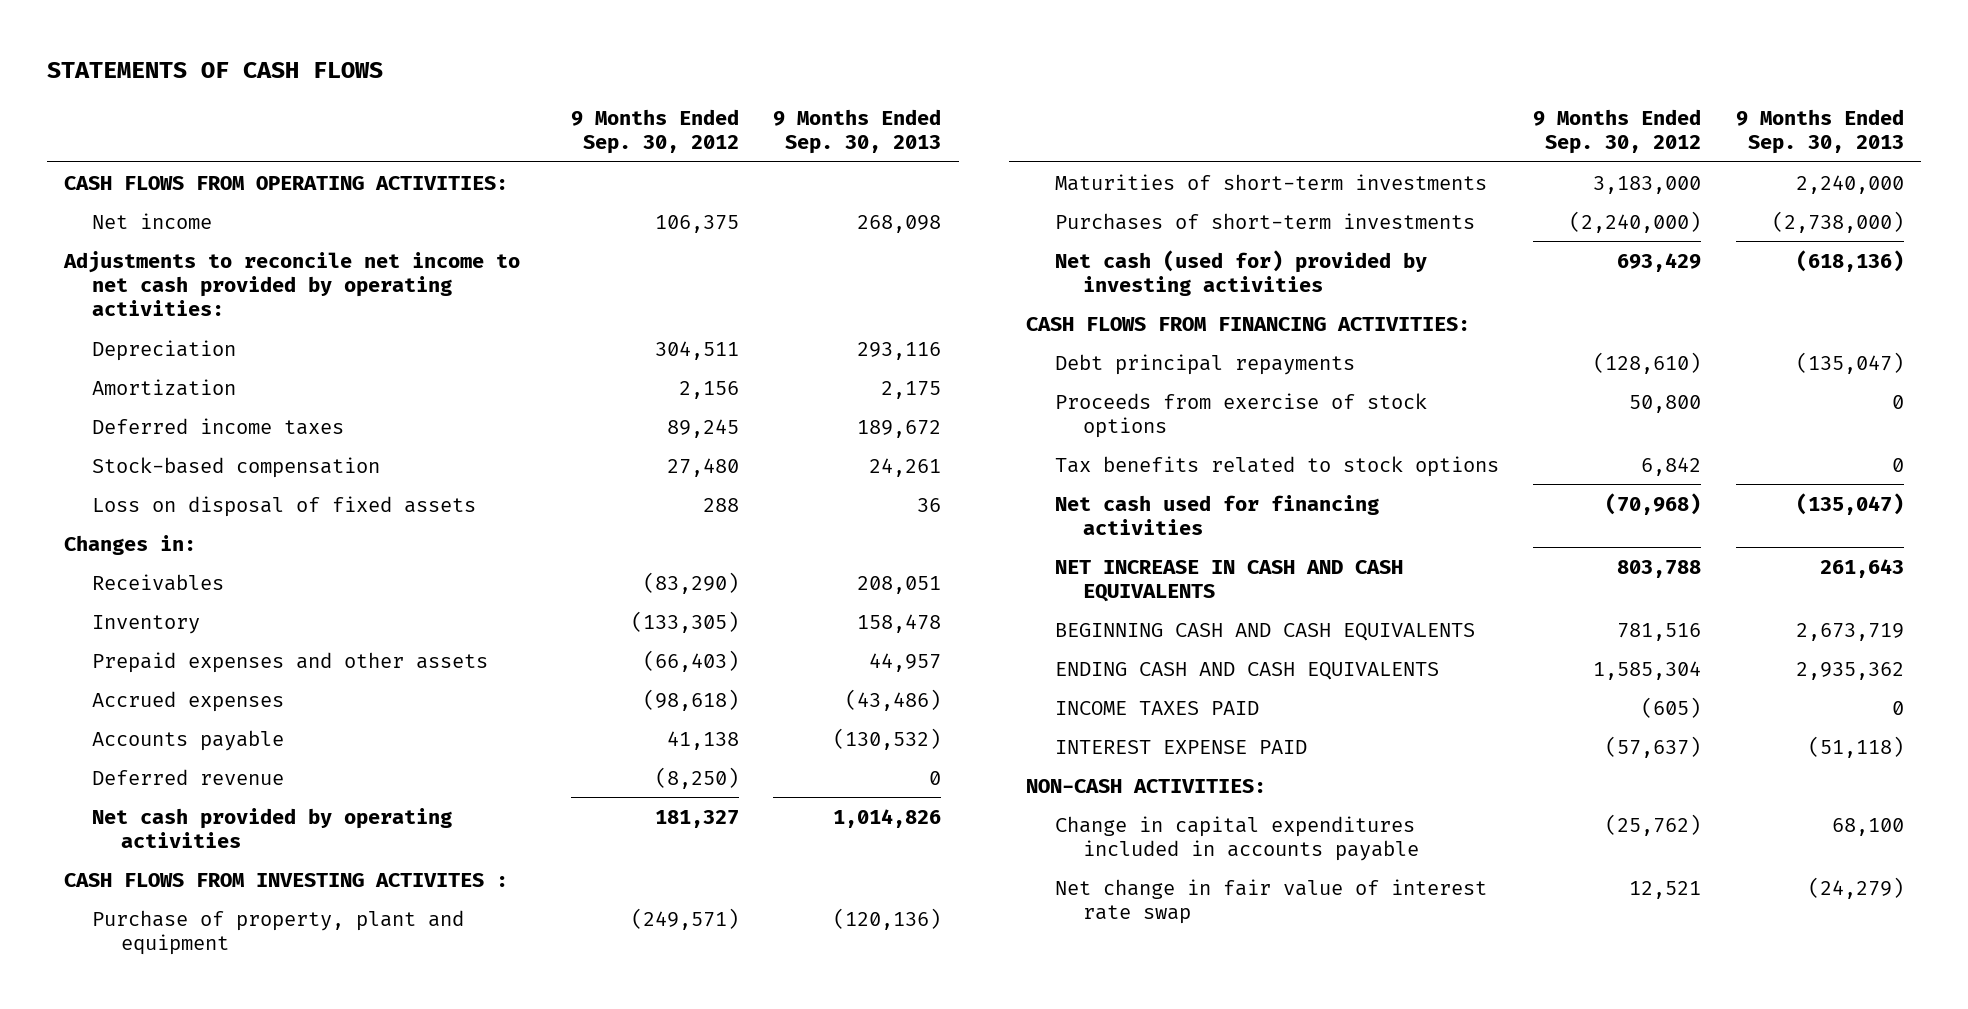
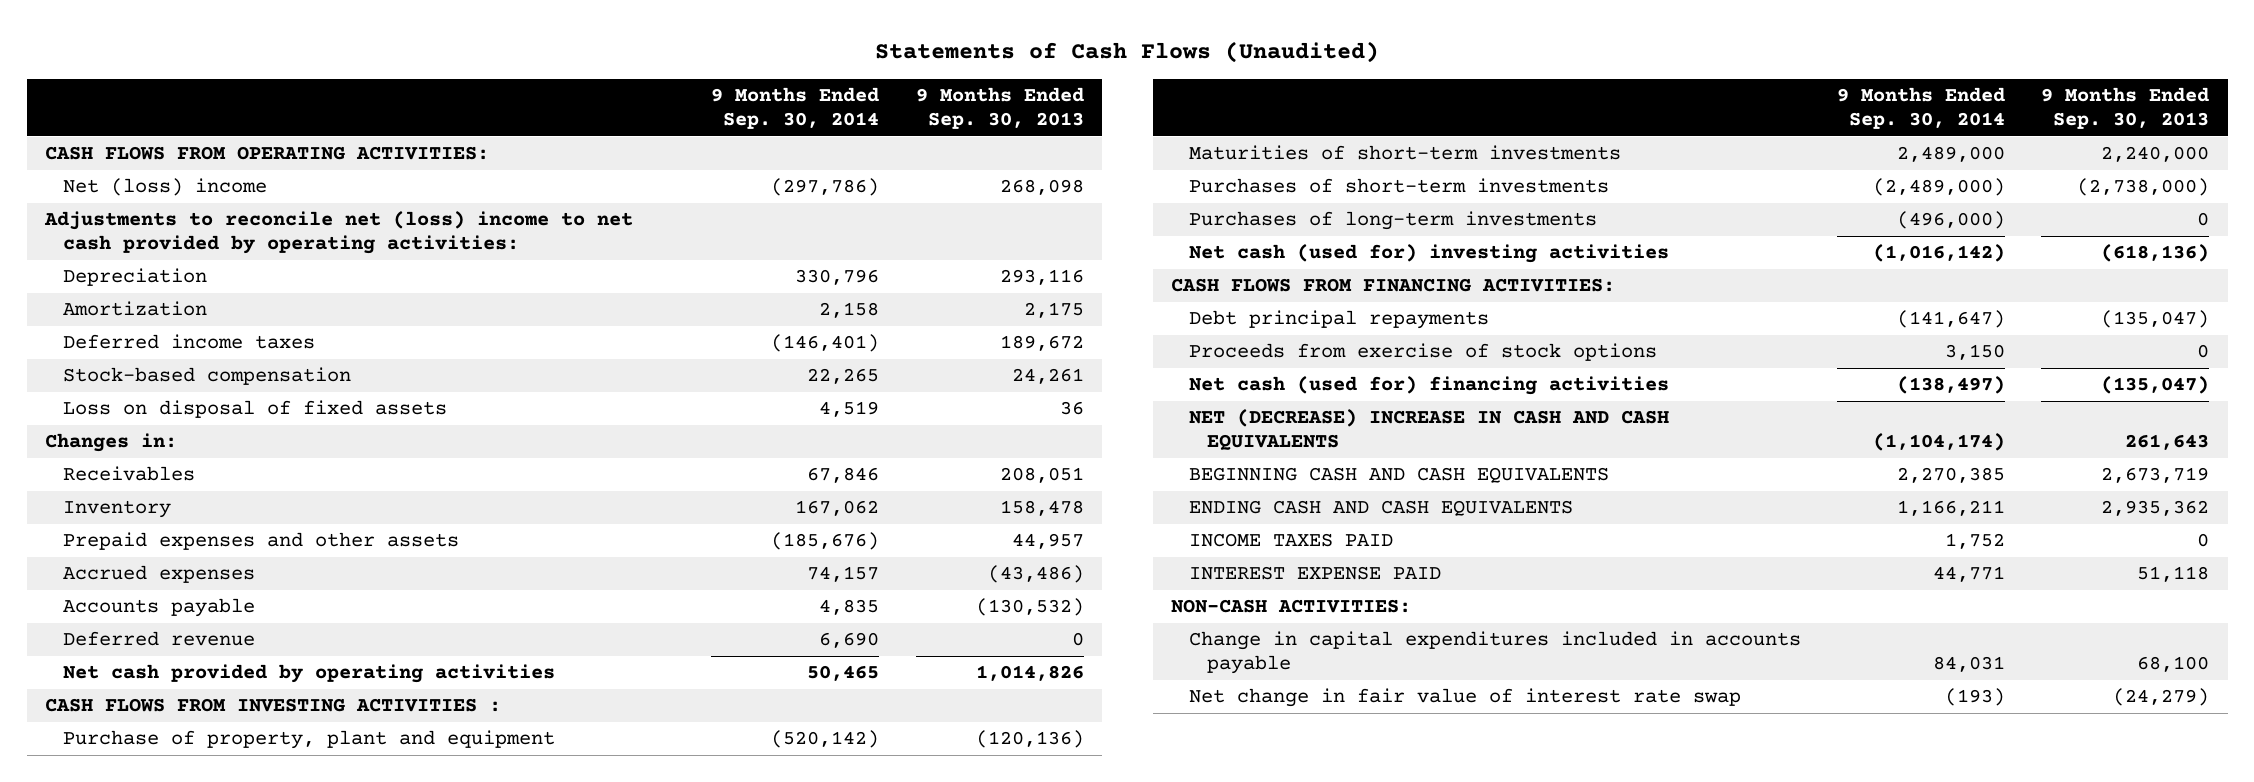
- STATEMENTS OF CASH FLOWS
+ Statements of Cash Flows (Unaudited)
- | 9 Months Ended Sep. 30, 2012 | 9 Months Ended Sep. 30, 2013
+ | 9 Months Ended Sep. 30, 2014 | 9 Months Ended Sep. 30, 2013
- Net income | 106,375 | 268,098
- Adjustments to reconcile net income to net cash provided by operating activities:
+ Net (loss) income | (297,786) | 268,098
+ Adjustments to reconcile net (loss) income to net cash provided by operating activities:
- CASH FLOWS FROM INVESTING ACTIVITES :
+ CASH FLOWS FROM INVESTING ACTIVITIES :
- Net cash (used for) provided by investing activities | 693,429 | (618,136)
+ Purchases of long-term investments | (496,000) | 0
+ Net cash (used for) investing activities | (1,016,142) | (618,136)
- Tax benefits related to stock options | 6,842 | 0
- Net cash used for financing activities | (70,968) | (135,047)
- NET INCREASE IN CASH AND CASH EQUIVALENTS | 803,788 | 261,643
+ Net cash (used for) financing activities | (138,497) | (135,047)
+ NET (DECREASE) INCREASE IN CASH AND CASH EQUIVALENTS | (1,104,174) | 261,643
- INTEREST EXPENSE PAID | (57,637) | (51,118)
+ INTEREST EXPENSE PAID | 44,771 | 51,118

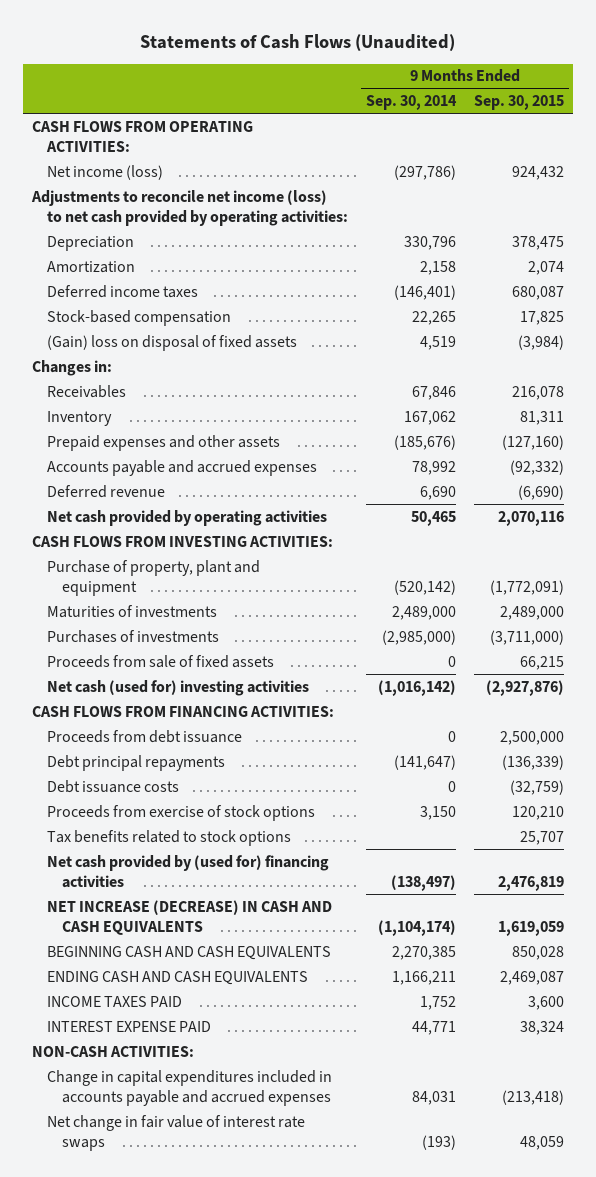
- | 9 Months Ended Sep. 30, 2014 | 9 Months Ended Sep. 30, 2013
+ | 9 Months Ended Sep. 30, 2014 | 9 Months Ended Sep. 30, 2015
- Net (loss) income | (297,786) | 268,098
- Adjustments to reconcile net (loss) income to net cash provided by operating activities:
+ Net income (loss) | (297,786) | 924,432
+ Adjustments to reconcile net income (loss) to net cash provided by operating activities:
- Loss on disposal of fixed assets | 4,519 | 36
+ (Gain) loss on disposal of fixed assets | 4,519 | (3,984)
- Accrued expenses | 74,157 | (43,486)
- Accounts payable | 4,835 | (130,532)
+ Accounts payable and accrued expenses | 78,992 | (92,332)
- CASH FLOWS FROM INVESTING ACTIVITIES :
+ CASH FLOWS FROM INVESTING ACTIVITIES:
- Maturities of short-term investments | 2,489,000 | 2,240,000
- Purchases of short-term investments | (2,489,000) | (2,738,000)
- Purchases of long-term investments | (496,000) | 0
+ Maturities of investments | 2,489,000 | 2,489,000
+ Purchases of investments | (2,985,000) | (3,711,000)
+ Proceeds from sale of fixed assets | 0 | 66,215
+ Proceeds from debt issuance | 0 | 2,500,000
+ Debt issuance costs | 0 | (32,759)
- Net cash (used for) financing activities | (138,497) | (135,047)
- NET (DECREASE) INCREASE IN CASH AND CASH EQUIVALENTS | (1,104,174) | 261,643
+ Tax benefits related to stock options | | 25,707
+ Net cash provided by (used for) financing activities | (138,497) | 2,476,819
+ NET INCREASE (DECREASE) IN CASH AND CASH EQUIVALENTS | (1,104,174) | 1,619,059
- Change in capital expenditures included in accounts payable | 84,031 | 68,100
- Net change in fair value of interest rate swap | (193) | (24,279)
+ Change in capital expenditures included in accounts payable and accrued expenses | 84,031 | (213,418)
+ Net change in fair value of interest rate swaps | (193) | 48,059

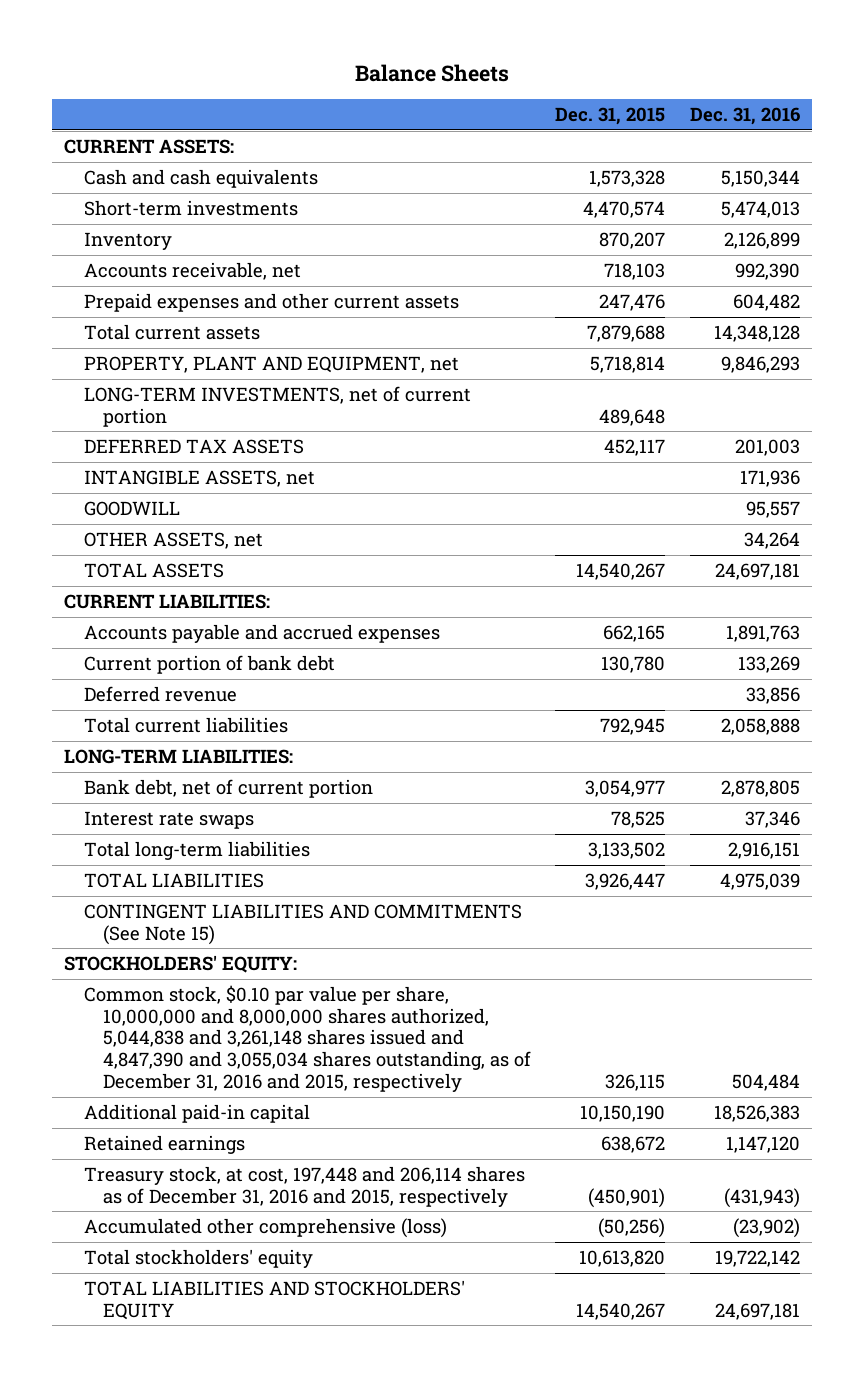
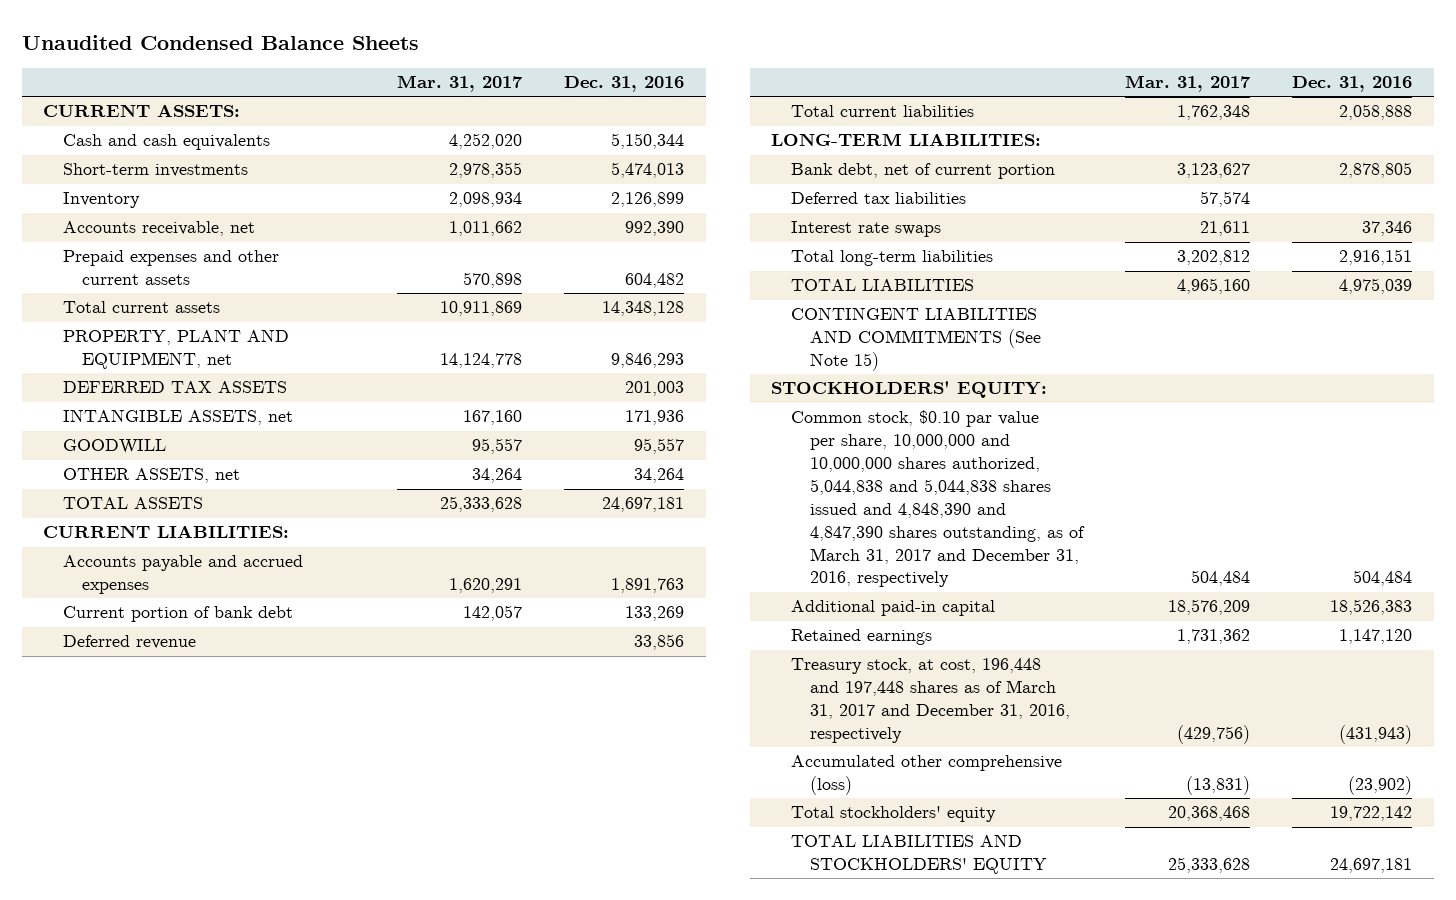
- Balance Sheets
+ Unaudited Condensed Balance Sheets
- | Dec. 31, 2015 | Dec. 31, 2016
+ | Mar. 31, 2017 | Dec. 31, 2016
- LONG-TERM INVESTMENTS, net of current portion | 489,648 |
+ Deferred tax liabilities | 57,574 |
- Common stock, $0.10 par value per share, 10,000,000 and 8,000,000 shares authorized, 5,044,838 and 3,261,148 shares issued and 4,847,390 and 3,055,034 shares outstanding, as of December 31, 2016 and 2015, respectively | 326,115 | 504,484
+ Common stock, $0.10 par value per share, 10,000,000 and 10,000,000 shares authorized, 5,044,838 and 5,044,838 shares issued and 4,848,390 and 4,847,390 shares outstanding, as of March 31, 2017 and December 31, 2016, respectively | 504,484 | 504,484
- Treasury stock, at cost, 197,448 and 206,114 shares as of December 31, 2016 and 2015, respectively | (450,901) | (431,943)
+ Treasury stock, at cost, 196,448 and 197,448 shares as of March 31, 2017 and December 31, 2016, respectively | (429,756) | (431,943)

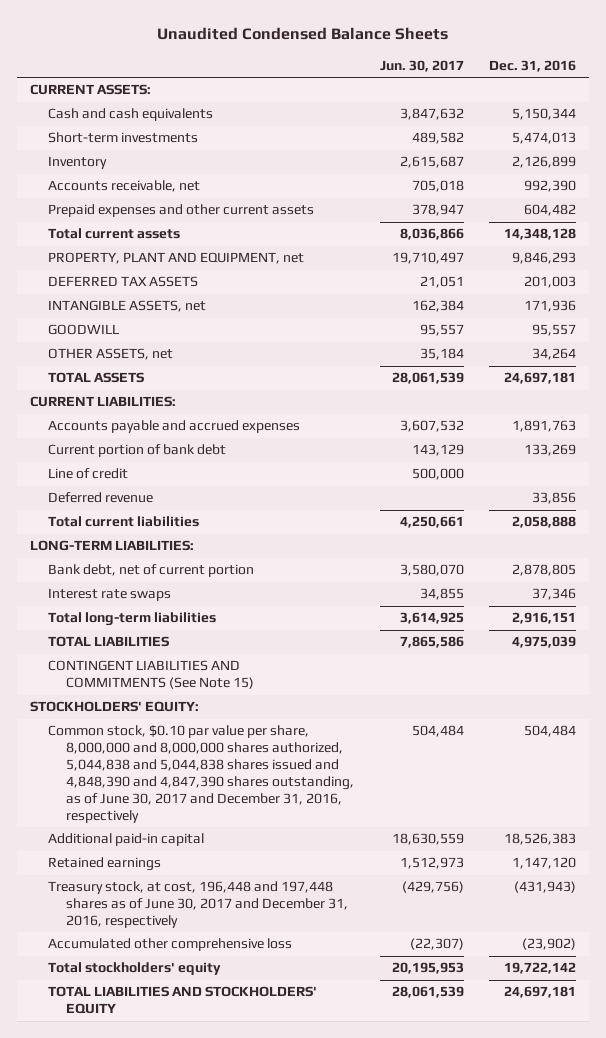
- | Mar. 31, 2017 | Dec. 31, 2016
+ | Jun. 30, 2017 | Dec. 31, 2016
+ Line of credit | 500,000 |
- Deferred tax liabilities | 57,574 |
- Common stock, $0.10 par value per share, 10,000,000 and 10,000,000 shares authorized, 5,044,838 and 5,044,838 shares issued and 4,848,390 and 4,847,390 shares outstanding, as of March 31, 2017 and December 31, 2016, respectively | 504,484 | 504,484
+ Common stock, $0.10 par value per share, 8,000,000 and 8,000,000 shares authorized, 5,044,838 and 5,044,838 shares issued and 4,848,390 and 4,847,390 shares outstanding, as of June 30, 2017 and December 31, 2016, respectively | 504,484 | 504,484
- Treasury stock, at cost, 196,448 and 197,448 shares as of March 31, 2017 and December 31, 2016, respectively | (429,756) | (431,943)
- Accumulated other comprehensive (loss) | (13,831) | (23,902)
+ Treasury stock, at cost, 196,448 and 197,448 shares as of June 30, 2017 and December 31, 2016, respectively | (429,756) | (431,943)
+ Accumulated other comprehensive loss | (22,307) | (23,902)

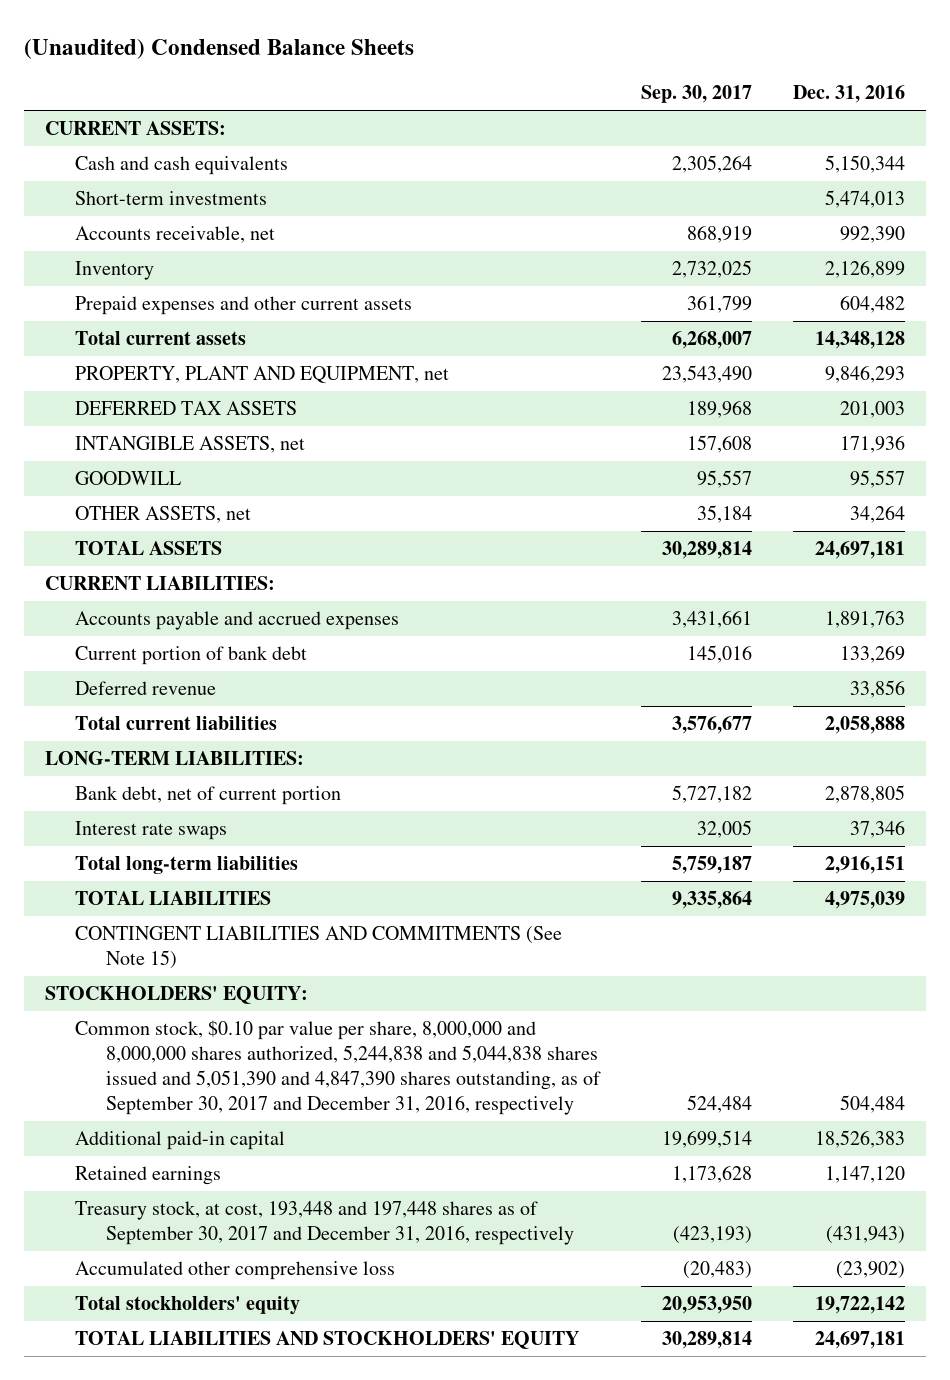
- Unaudited Condensed Balance Sheets
+ (Unaudited) Condensed Balance Sheets
- | Jun. 30, 2017 | Dec. 31, 2016
+ | Sep. 30, 2017 | Dec. 31, 2016
moved down: Inventory | 2,732,025 | 2,126,899
- Line of credit | 500,000 |
- Common stock, $0.10 par value per share, 8,000,000 and 8,000,000 shares authorized, 5,044,838 and 5,044,838 shares issued and 4,848,390 and 4,847,390 shares outstanding, as of June 30, 2017 and December 31, 2016, respectively | 504,484 | 504,484
+ Common stock, $0.10 par value per share, 8,000,000 and 8,000,000 shares authorized, 5,244,838 and 5,044,838 shares issued and 5,051,390 and 4,847,390 shares outstanding, as of September 30, 2017 and December 31, 2016, respectively | 524,484 | 504,484
- Treasury stock, at cost, 196,448 and 197,448 shares as of June 30, 2017 and December 31, 2016, respectively | (429,756) | (431,943)
+ Treasury stock, at cost, 193,448 and 197,448 shares as of September 30, 2017 and December 31, 2016, respectively | (423,193) | (431,943)

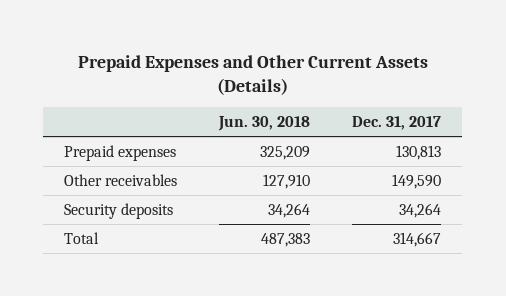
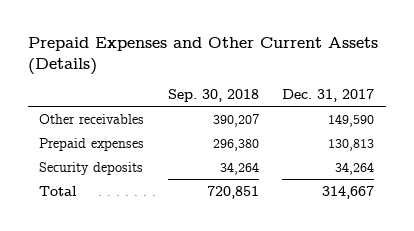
- | Jun. 30, 2018 | Dec. 31, 2017
+ | Sep. 30, 2018 | Dec. 31, 2017
moved down: Prepaid expenses | 296,380 | 130,813

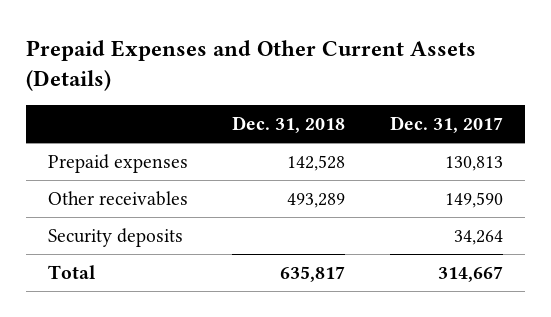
- | Sep. 30, 2018 | Dec. 31, 2017
+ | Dec. 31, 2018 | Dec. 31, 2017
moved down: Other receivables | 493,289 | 149,590

